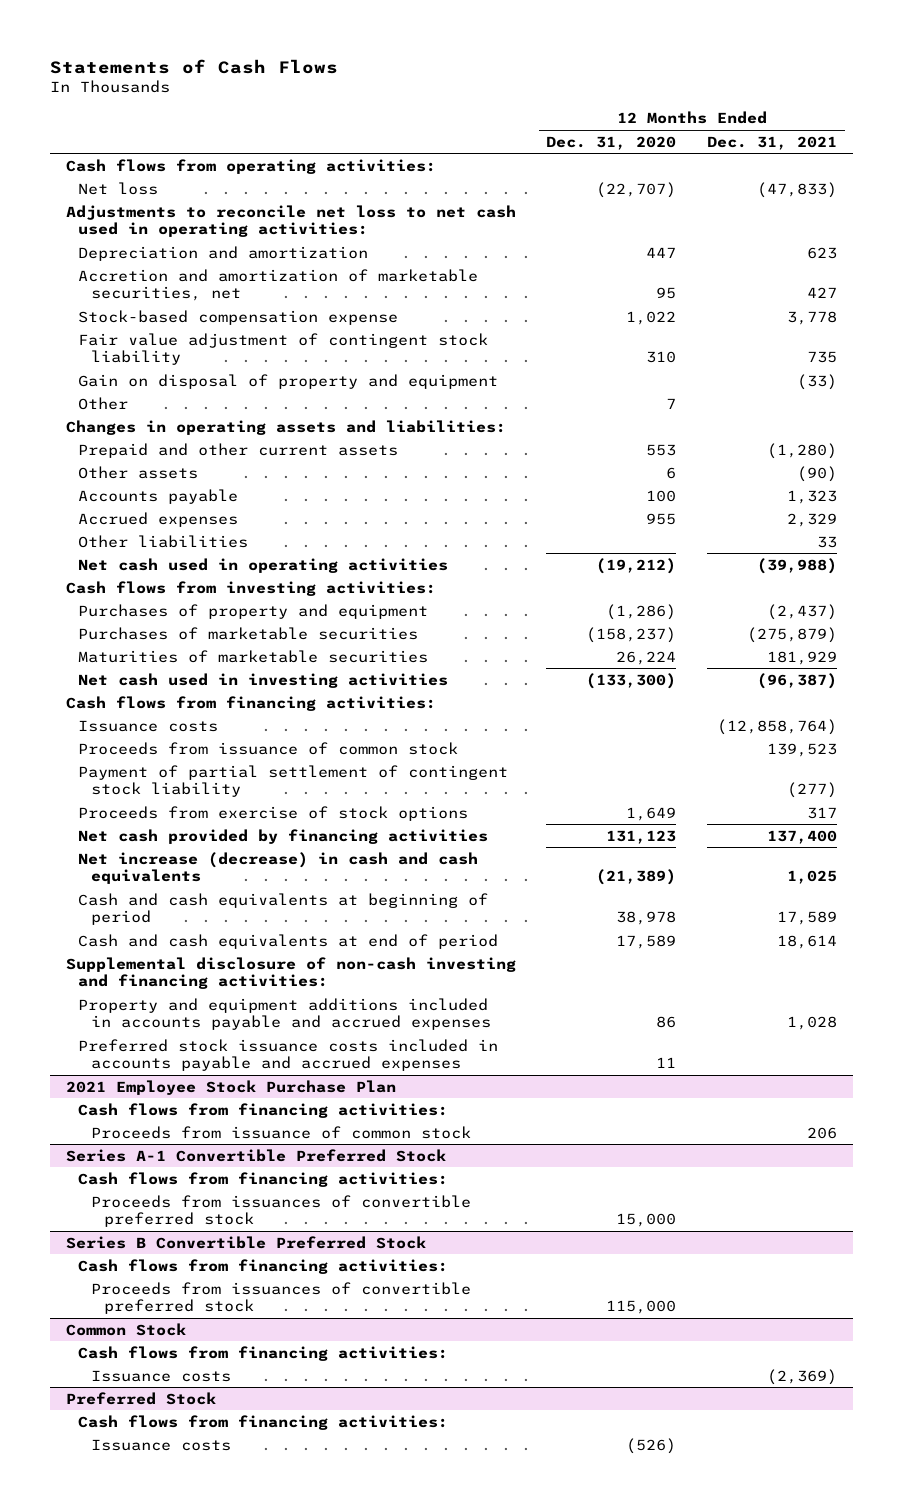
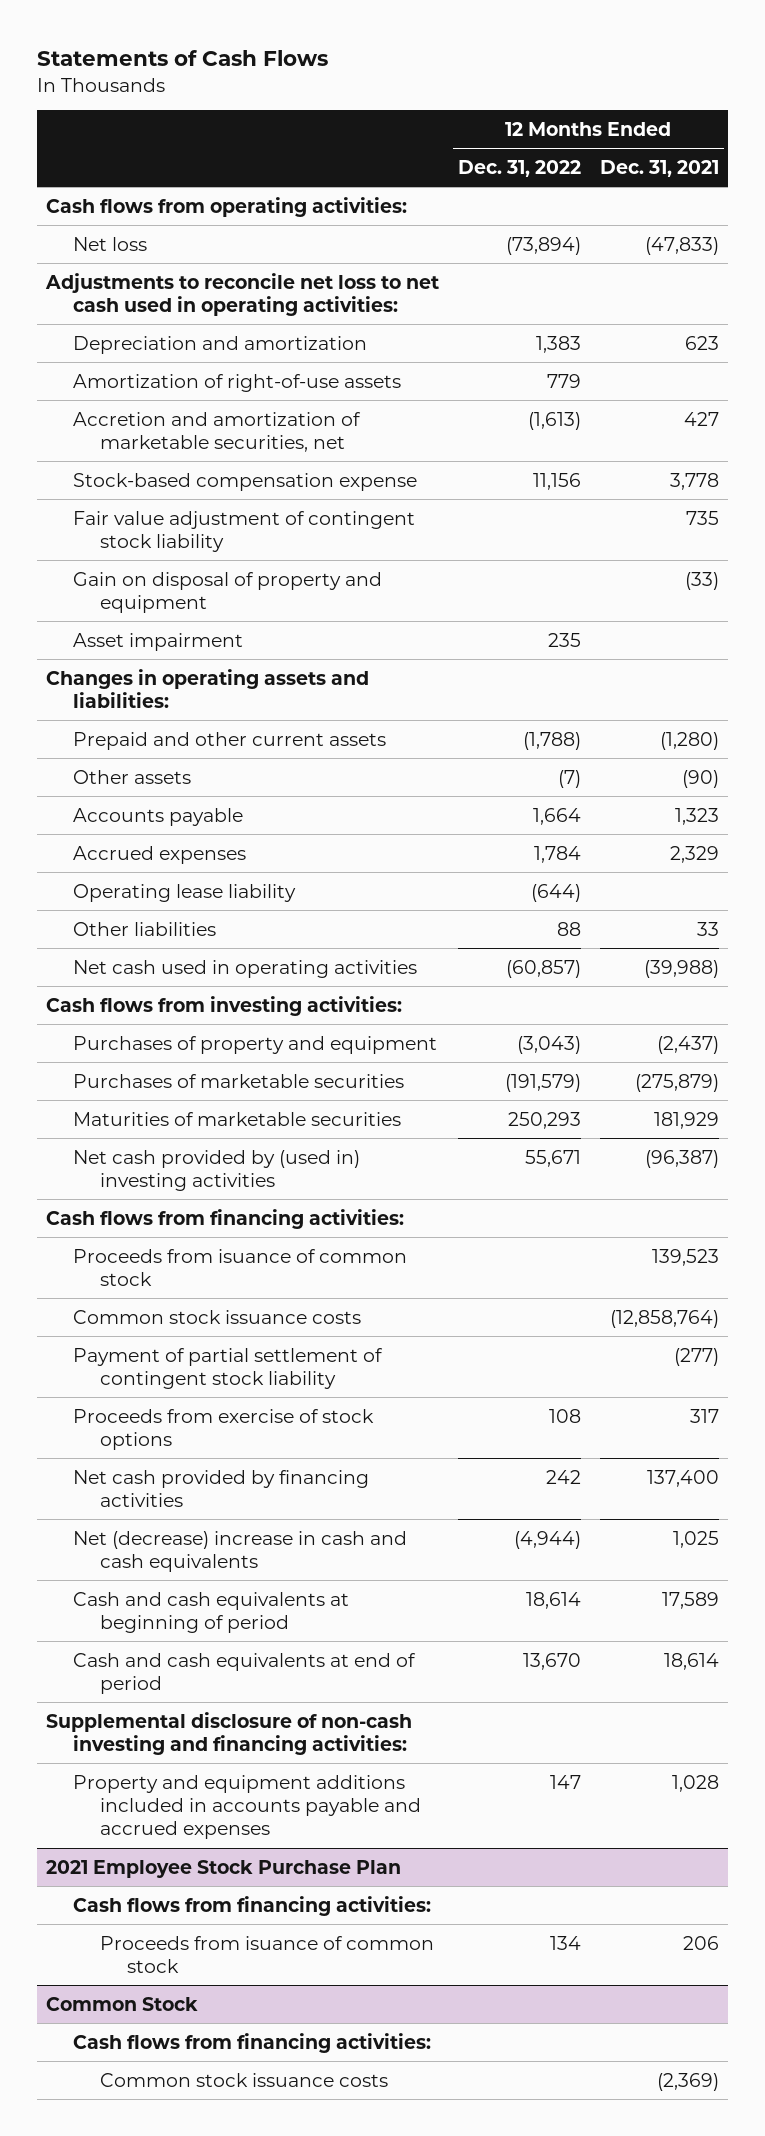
- | 12 Months Ended Dec. 31, 2020 | 12 Months Ended Dec. 31, 2021
+ | 12 Months Ended Dec. 31, 2022 | 12 Months Ended Dec. 31, 2021
+ Amortization of right-of-use assets | 779 |
- Other | 7 |
+ Asset impairment | 235 |
+ Operating lease liability | (644) |
- Net cash used in investing activities | (133,300) | (96,387)
+ Net cash provided by (used in) investing activities | 55,671 | (96,387)
- Issuance costs | | (12,858,764)
- Proceeds from issuance of common stock | | 139,523
+ Proceeds from isuance of common stock | | 139,523
+ Common stock issuance costs | | (12,858,764)
- Net increase (decrease) in cash and cash equivalents | (21,389) | 1,025
+ Net (decrease) increase in cash and cash equivalents | (4,944) | 1,025
- Preferred stock issuance costs included in accounts payable and accrued expenses | 11 |
@ 2021 Employee Stock Purchase Plan
- Proceeds from issuance of common stock | | 206
- Series A-1 Convertible Preferred Stock
- Cash flows from financing activities:
- Proceeds from issuances of convertible preferred stock | 15,000 |
- Series B Convertible Preferred Stock
- Cash flows from financing activities:
- Proceeds from issuances of convertible preferred stock | 115,000 |
@ 2021 Employee Stock Purchase Plan
+ Proceeds from isuance of common stock | 134 | 206
@ Common Stock
- Issuance costs | | (2,369)
- Preferred Stock
- Cash flows from financing activities:
- Issuance costs | (526) |
@ Common Stock
+ Common stock issuance costs | | (2,369)

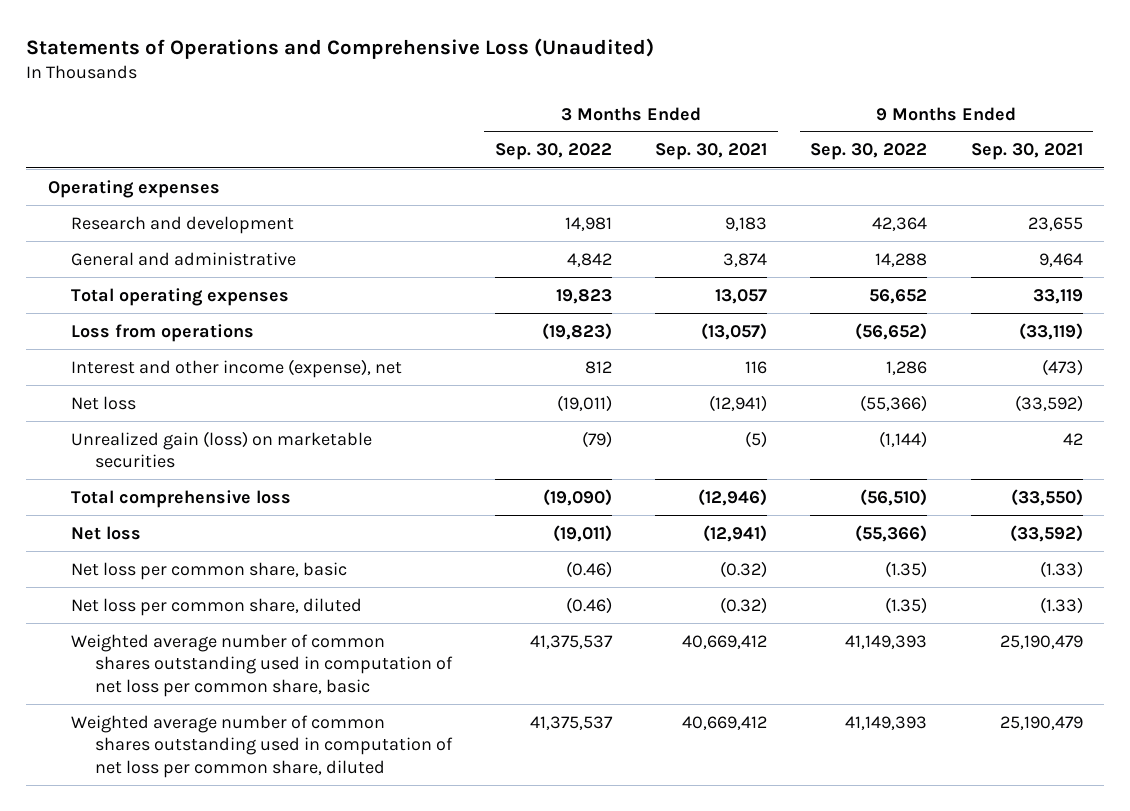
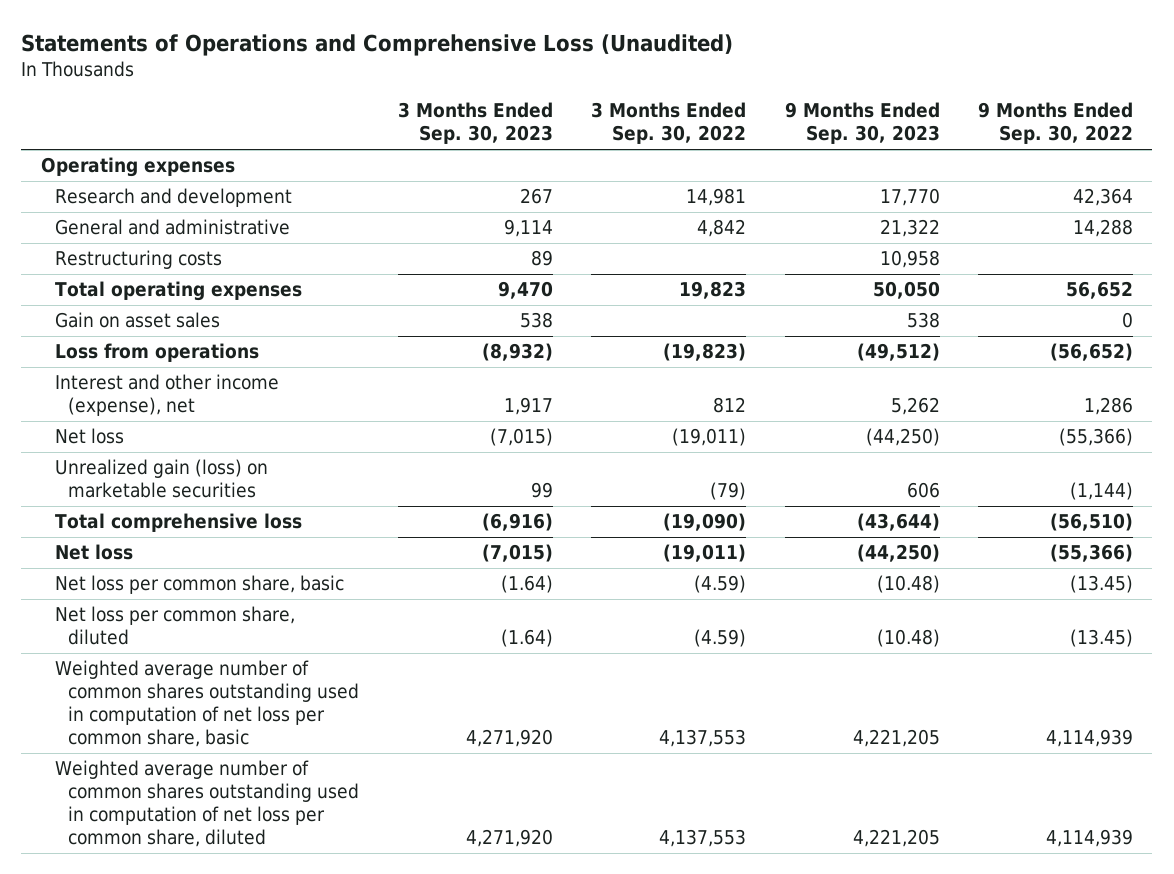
- | 3 Months Ended Sep. 30, 2022 | 3 Months Ended Sep. 30, 2021 | 9 Months Ended Sep. 30, 2022 | 9 Months Ended Sep. 30, 2021
+ | 3 Months Ended Sep. 30, 2023 | 3 Months Ended Sep. 30, 2022 | 9 Months Ended Sep. 30, 2023 | 9 Months Ended Sep. 30, 2022
+ Restructuring costs | 89 | | 10,958 |
+ Gain on asset sales | 538 | | 538 | 0
- Net loss per common share, basic | (0.46) | (0.32) | (1.35) | (1.33)
- Net loss per common share, diluted | (0.46) | (0.32) | (1.35) | (1.33)
- Weighted average number of common shares outstanding used in computation of net loss per common share, basic | 41,375,537 | 40,669,412 | 41,149,393 | 25,190,479
- Weighted average number of common shares outstanding used in computation of net loss per common share, diluted | 41,375,537 | 40,669,412 | 41,149,393 | 25,190,479
+ Net loss per common share, basic | (1.64) | (4.59) | (10.48) | (13.45)
+ Net loss per common share, diluted | (1.64) | (4.59) | (10.48) | (13.45)
+ Weighted average number of common shares outstanding used in computation of net loss per common share, basic | 4,271,920 | 4,137,553 | 4,221,205 | 4,114,939
+ Weighted average number of common shares outstanding used in computation of net loss per common share, diluted | 4,271,920 | 4,137,553 | 4,221,205 | 4,114,939

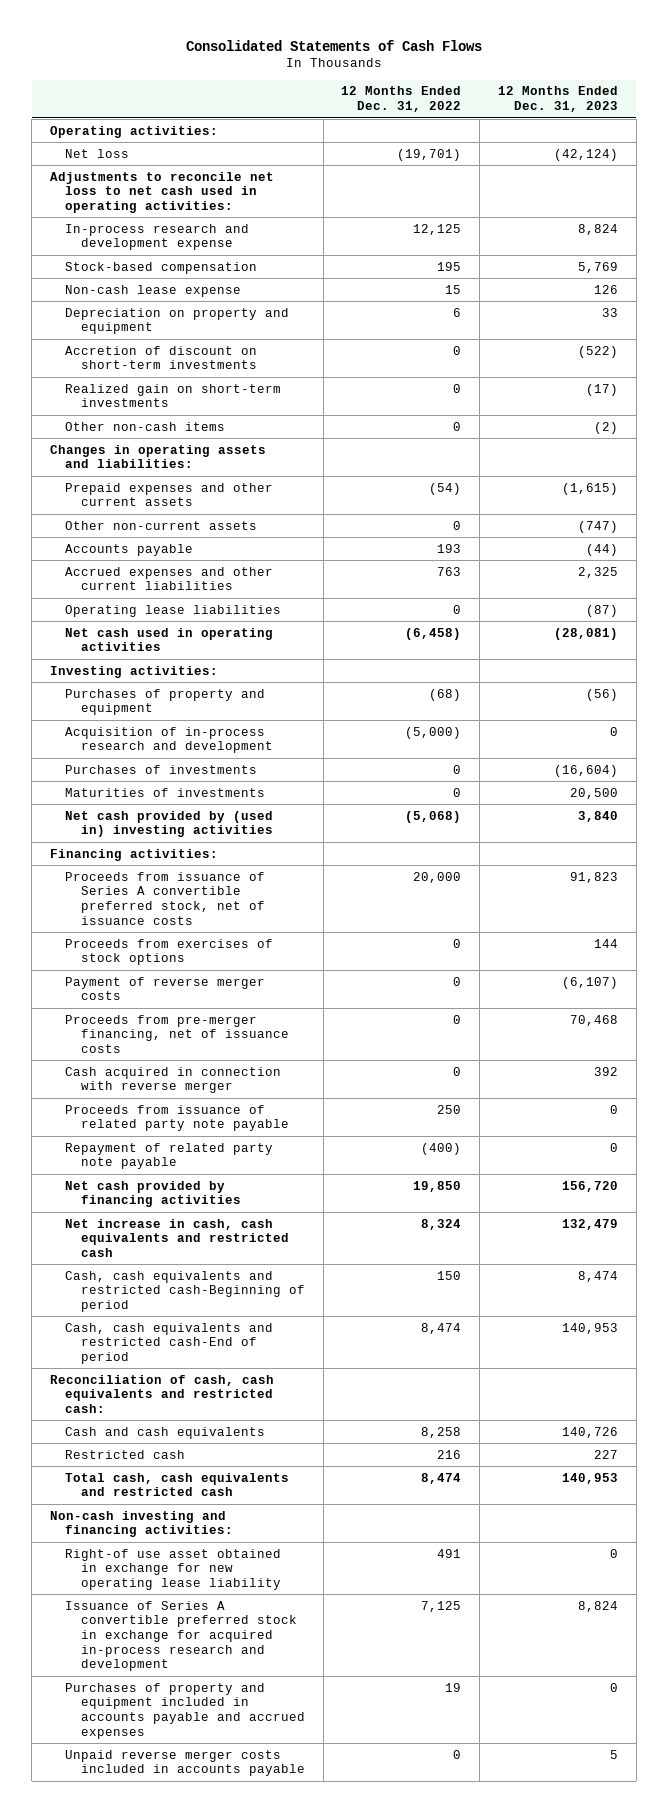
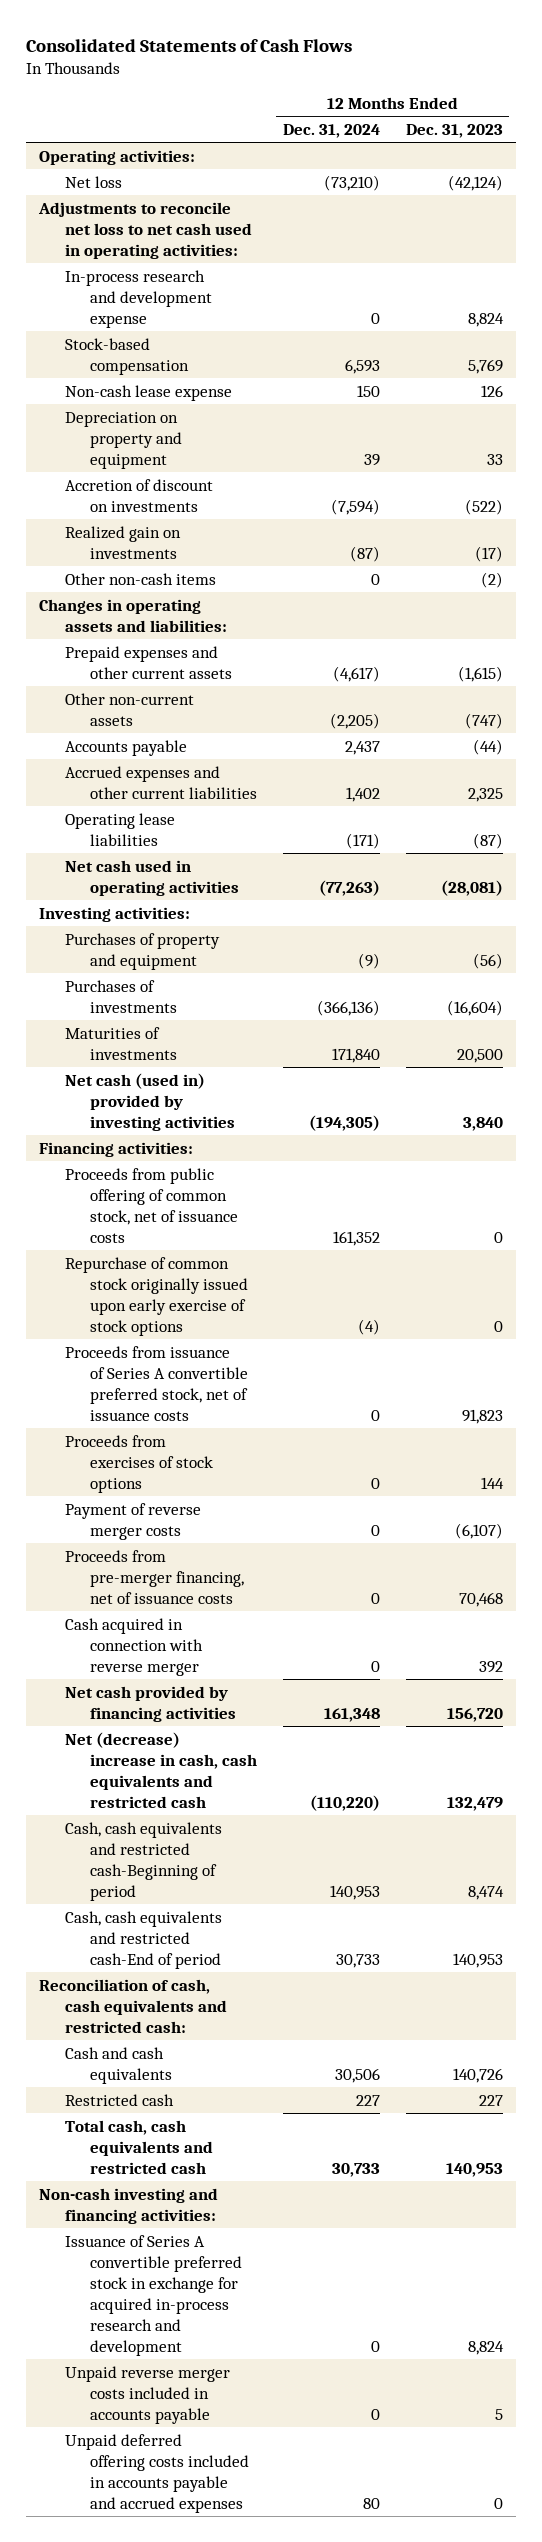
- | 12 Months Ended Dec. 31, 2022 | 12 Months Ended Dec. 31, 2023
+ | 12 Months Ended Dec. 31, 2024 | 12 Months Ended Dec. 31, 2023
- Accretion of discount on short-term investments | 0 | (522)
- Realized gain on short-term investments | 0 | (17)
+ Accretion of discount on investments | (7,594) | (522)
+ Realized gain on investments | (87) | (17)
- Acquisition of in-process research and development | (5,000) | 0
- Net cash provided by (used in) investing activities | (5,068) | 3,840
+ Net cash (used in) provided by investing activities | (194,305) | 3,840
+ Proceeds from public offering of common stock, net of issuance costs | 161,352 | 0
+ Repurchase of common stock originally issued upon early exercise of stock options | (4) | 0
- Proceeds from issuance of related party note payable | 250 | 0
- Repayment of related party note payable | (400) | 0
- Net increase in cash, cash equivalents and restricted cash | 8,324 | 132,479
+ Net (decrease) increase in cash, cash equivalents and restricted cash | (110,220) | 132,479
- Right-of use asset obtained in exchange for new operating lease liability | 491 | 0
- Purchases of property and equipment included in accounts payable and accrued expenses | 19 | 0
+ Unpaid deferred offering costs included in accounts payable and accrued expenses | 80 | 0

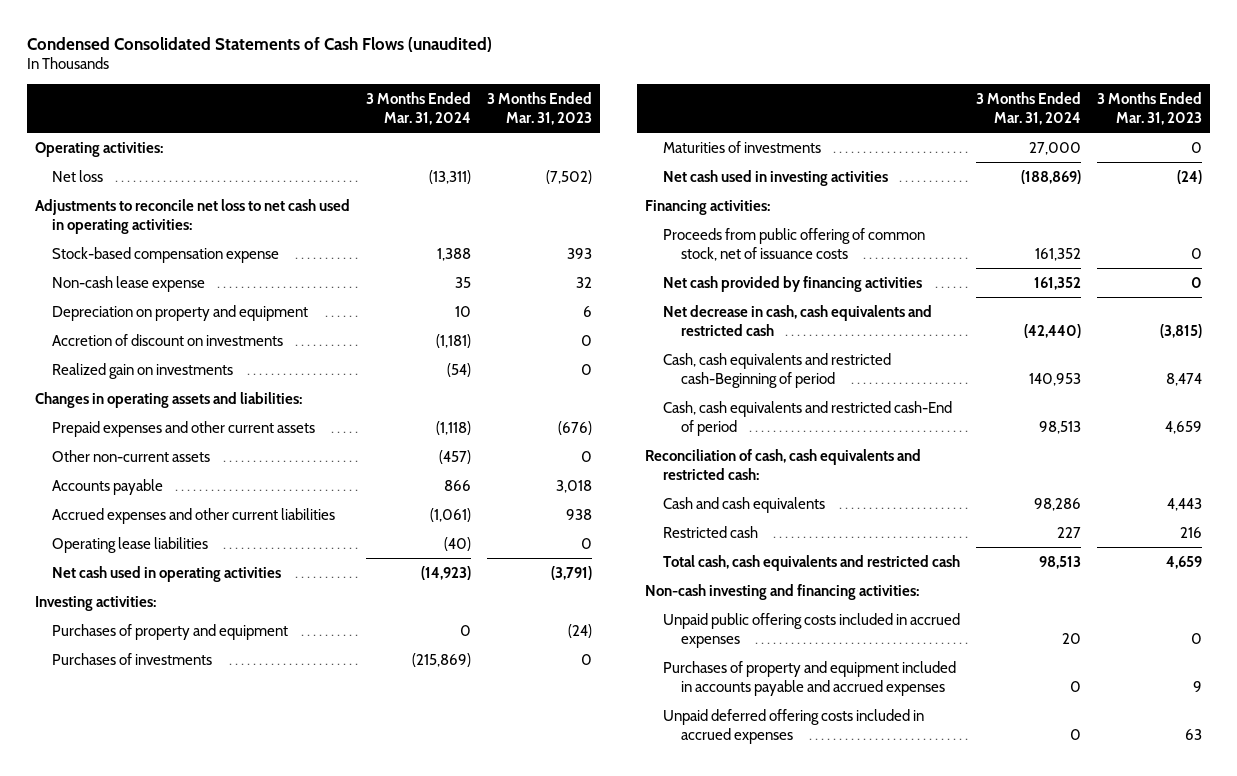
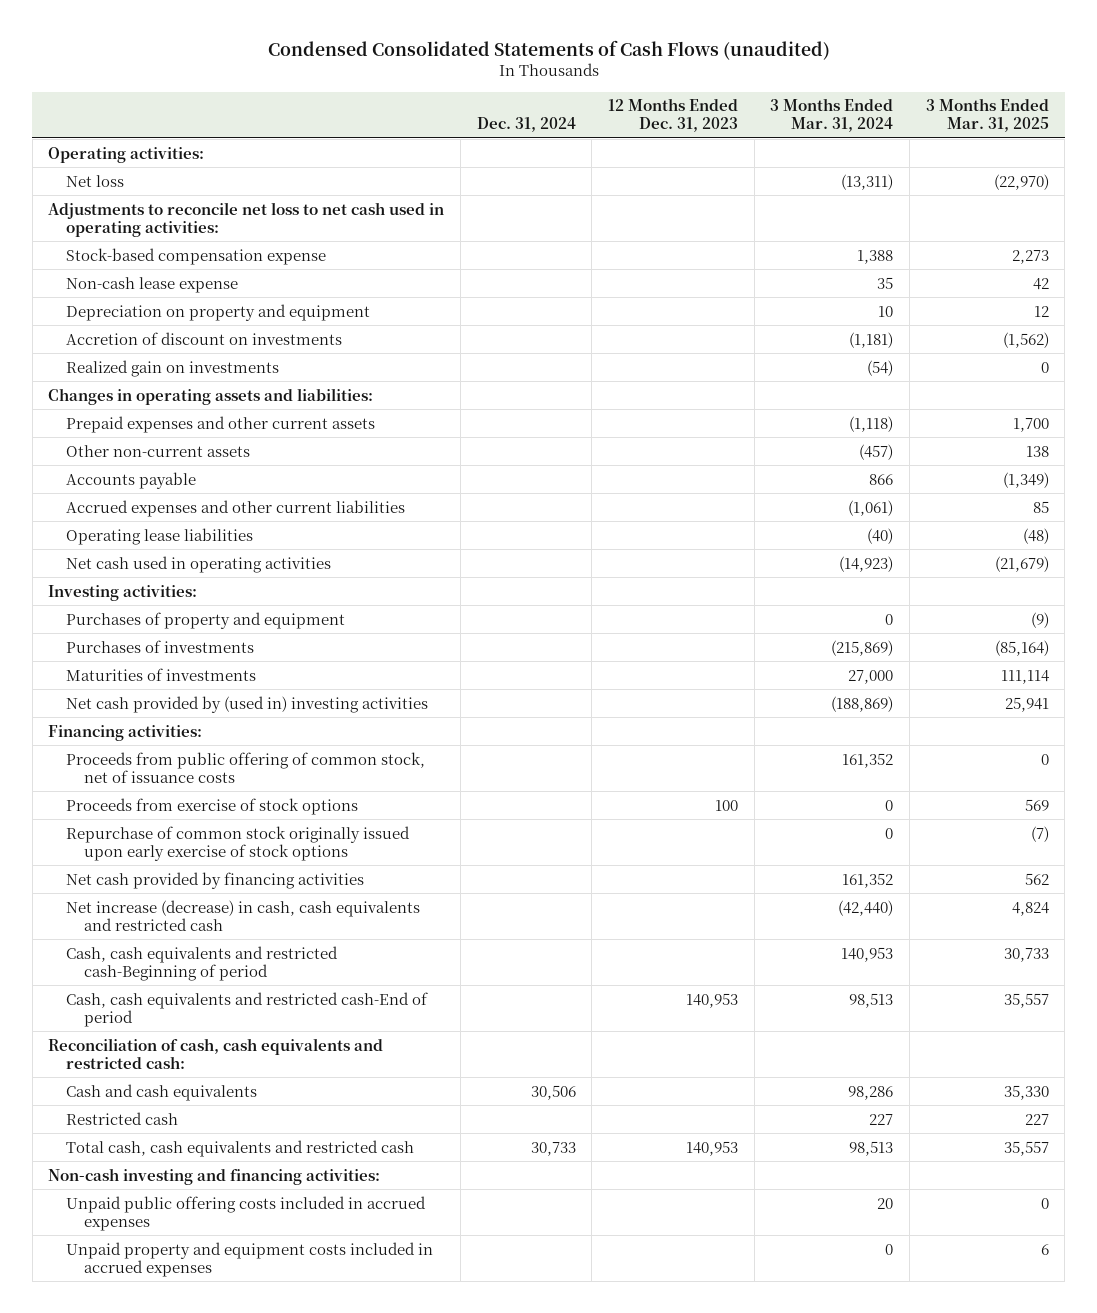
- | 3 Months Ended Mar. 31, 2024 | 3 Months Ended Mar. 31, 2023
+ | Dec. 31, 2024 | 12 Months Ended Dec. 31, 2023 | 3 Months Ended Mar. 31, 2024 | 3 Months Ended Mar. 31, 2025
- Net cash used in investing activities | (188,869) | (24)
+ Net cash provided by (used in) investing activities | | | (188,869) | 25,941
+ Proceeds from exercise of stock options | | 100 | 0 | 569
+ Repurchase of common stock originally issued upon early exercise of stock options | | | 0 | (7)
- Net decrease in cash, cash equivalents and restricted cash | (42,440) | (3,815)
+ Net increase (decrease) in cash, cash equivalents and restricted cash | | | (42,440) | 4,824
- Purchases of property and equipment included in accounts payable and accrued expenses | 0 | 9
- Unpaid deferred offering costs included in accrued expenses | 0 | 63
+ Unpaid property and equipment costs included in accrued expenses | | | 0 | 6

